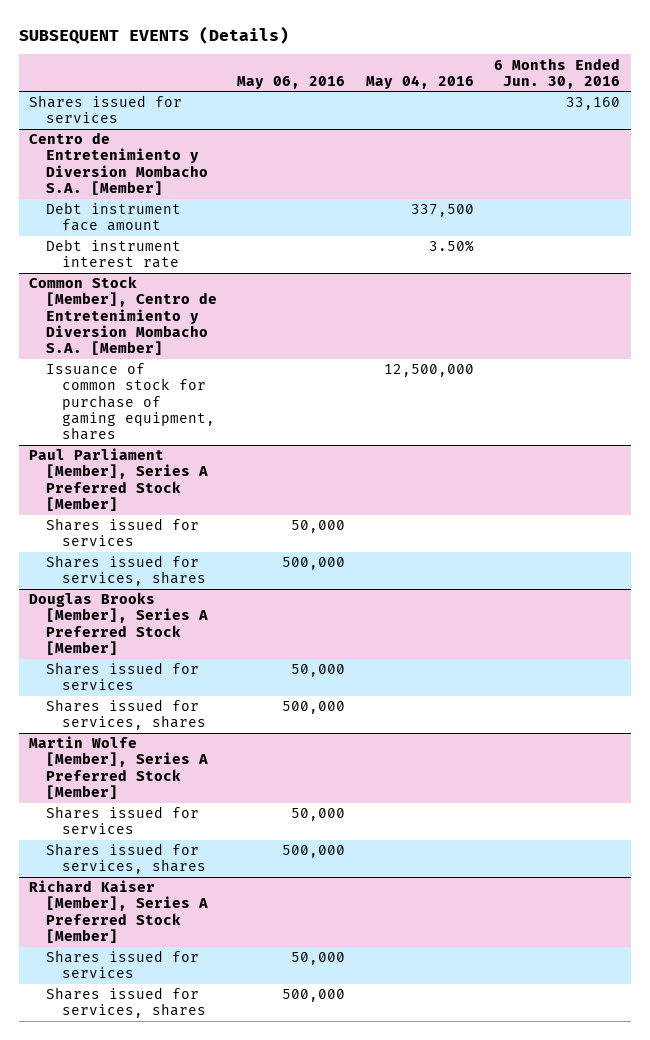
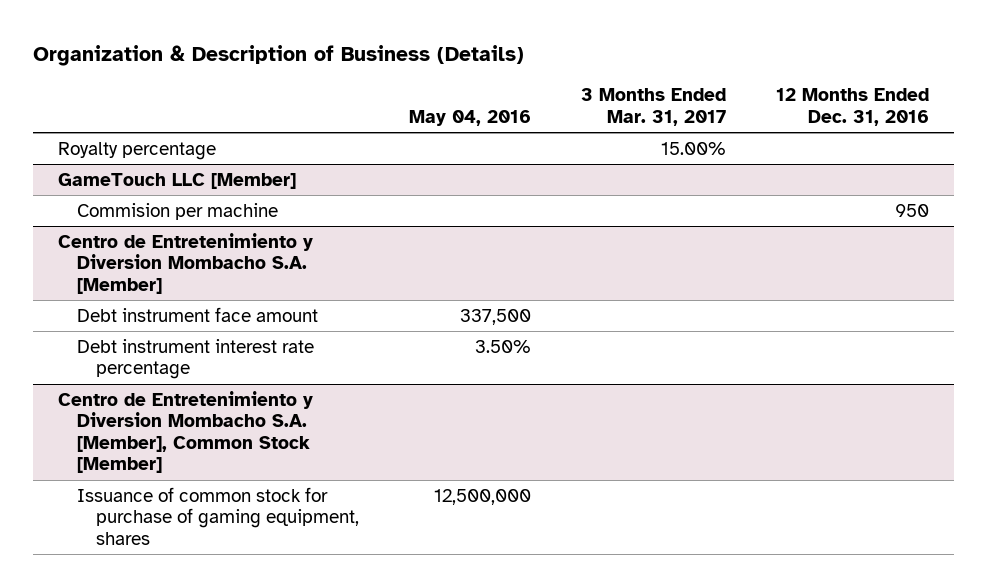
- SUBSEQUENT EVENTS (Details)
+ Organization & Description of Business (Details)
- | May 06, 2016 | May 04, 2016 | 6 Months Ended Jun. 30, 2016
+ | May 04, 2016 | 3 Months Ended Mar. 31, 2017 | 12 Months Ended Dec. 31, 2016
- Shares issued for services | | | 33,160
+ Royalty percentage | | 15.00% |
+ GameTouch LLC [Member]
+ Commision per machine | | | 950
@ Centro de Entretenimiento y Diversion Mombacho S.A. [Member]
- Debt instrument interest rate | | 3.50% |
- Common Stock [Member], Centro de Entretenimiento y Diversion Mombacho S.A. [Member]
@ Centro de Entretenimiento y Diversion Mombacho S.A. [Member]
+ Debt instrument interest rate percentage | 3.50% | |
+ Centro de Entretenimiento y Diversion Mombacho S.A. [Member], Common Stock [Member]
- Paul Parliament [Member], Series A Preferred Stock [Member]
- Shares issued for services | 50,000 | |
- Shares issued for services, shares | 500,000 | |
- Douglas Brooks [Member], Series A Preferred Stock [Member]
- Shares issued for services | 50,000 | |
- Shares issued for services, shares | 500,000 | |
- Martin Wolfe [Member], Series A Preferred Stock [Member]
- Shares issued for services | 50,000 | |
- Shares issued for services, shares | 500,000 | |
- Richard Kaiser [Member], Series A Preferred Stock [Member]
- Shares issued for services | 50,000 | |
- Shares issued for services, shares | 500,000 | |

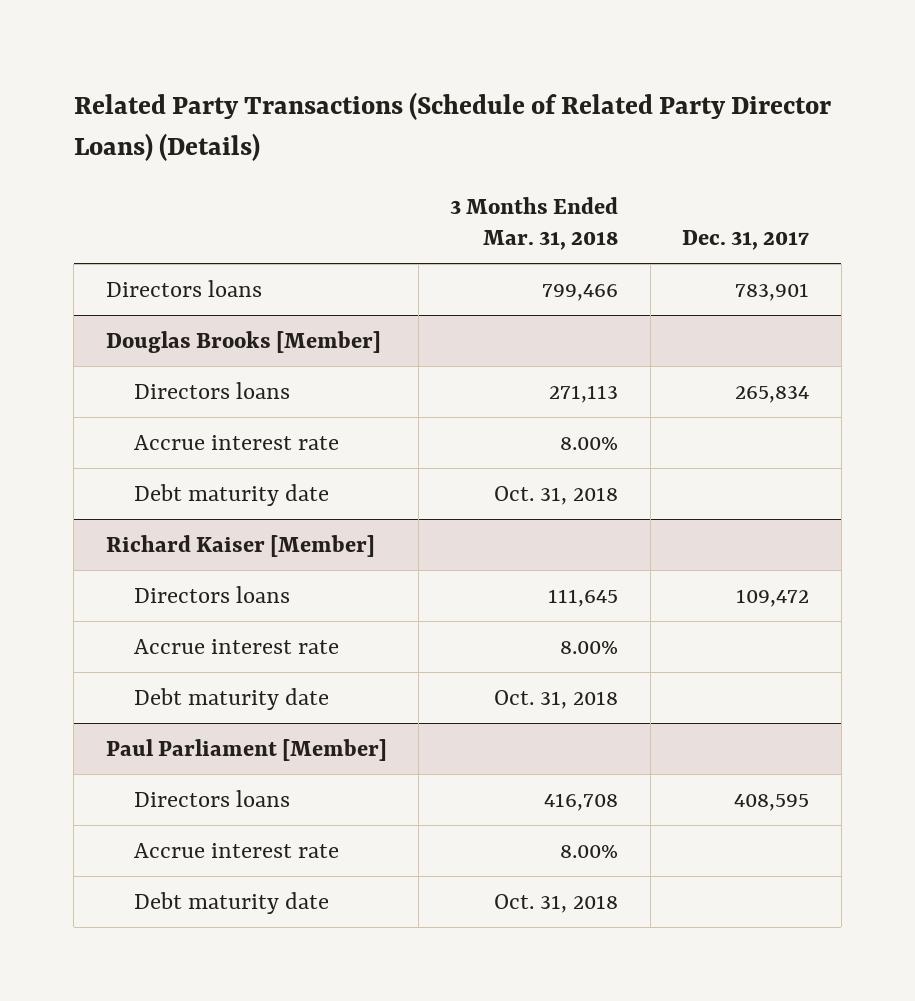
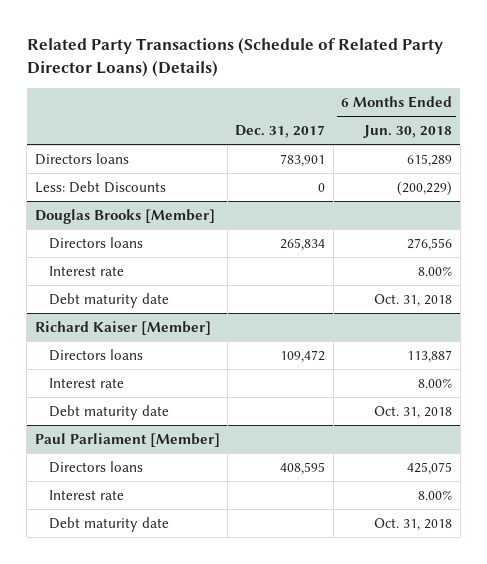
- | 3 Months Ended Mar. 31, 2018 | Dec. 31, 2017
+ | Dec. 31, 2017 | 6 Months Ended Jun. 30, 2018
+ Less: Debt Discounts | 0 | (200,229)
@ Douglas Brooks [Member]
- Accrue interest rate | 8.00% |
+ Interest rate | | 8.00%
@ Richard Kaiser [Member]
- Accrue interest rate | 8.00% |
+ Interest rate | | 8.00%
@ Paul Parliament [Member]
- Accrue interest rate | 8.00% |
+ Interest rate | | 8.00%

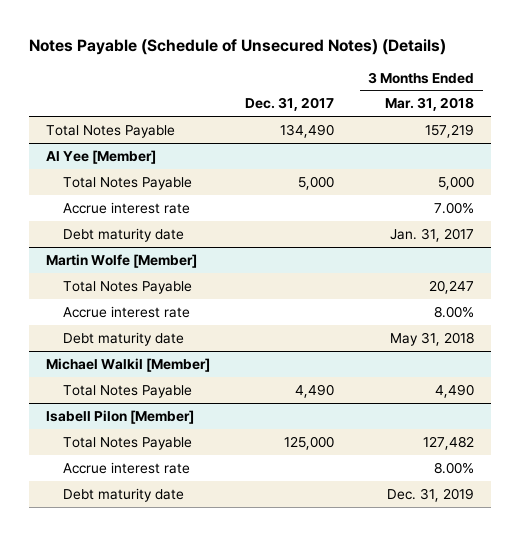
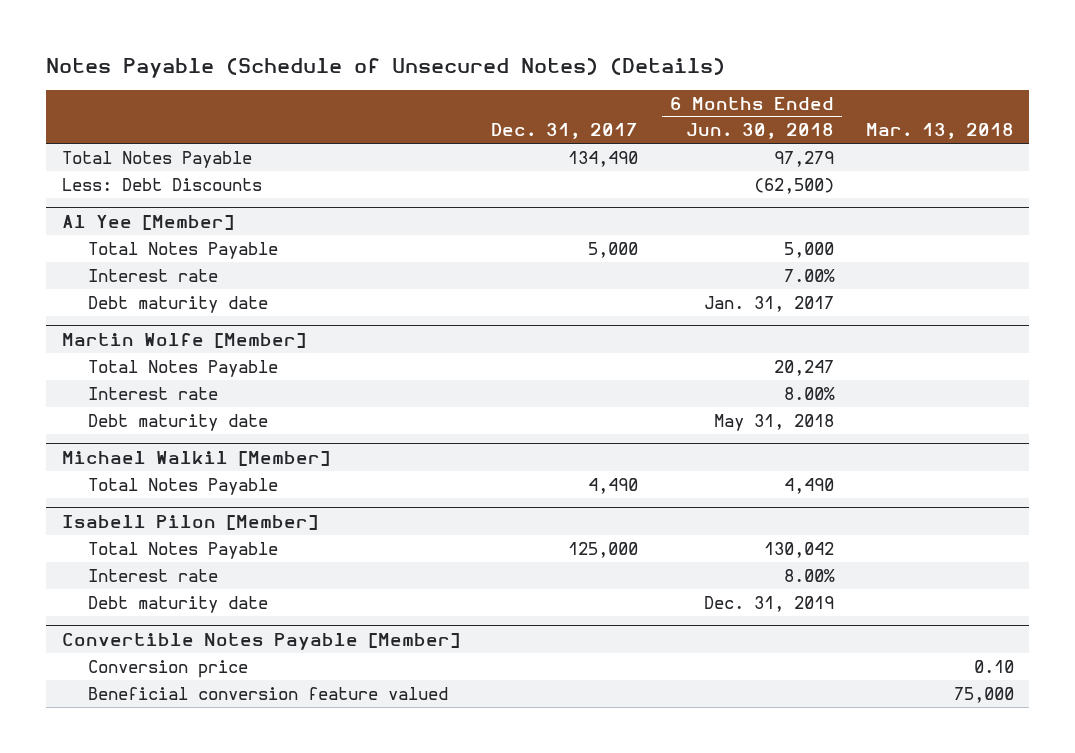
- | Dec. 31, 2017 | 3 Months Ended Mar. 31, 2018
+ | Dec. 31, 2017 | 6 Months Ended Jun. 30, 2018 | Mar. 13, 2018
+ Less: Debt Discounts | | (62,500) |
@ Al Yee [Member]
- Accrue interest rate | | 7.00%
+ Interest rate | | 7.00% |
@ Martin Wolfe [Member]
- Accrue interest rate | | 8.00%
+ Interest rate | | 8.00% |
@ Isabell Pilon [Member]
- Accrue interest rate | | 8.00%
+ Interest rate | | 8.00% |
+ Convertible Notes Payable [Member]
+ Conversion price | | | 0.10
+ Beneficial conversion feature valued | | | 75,000

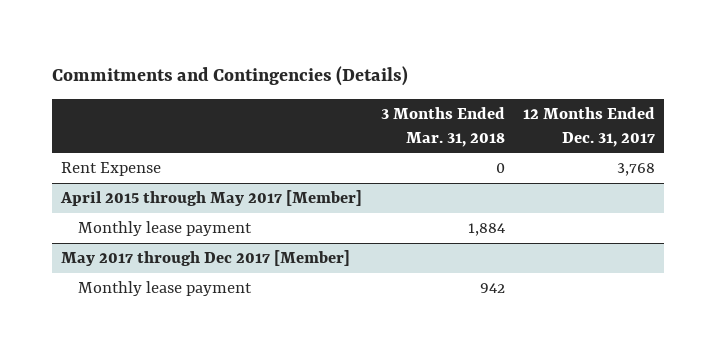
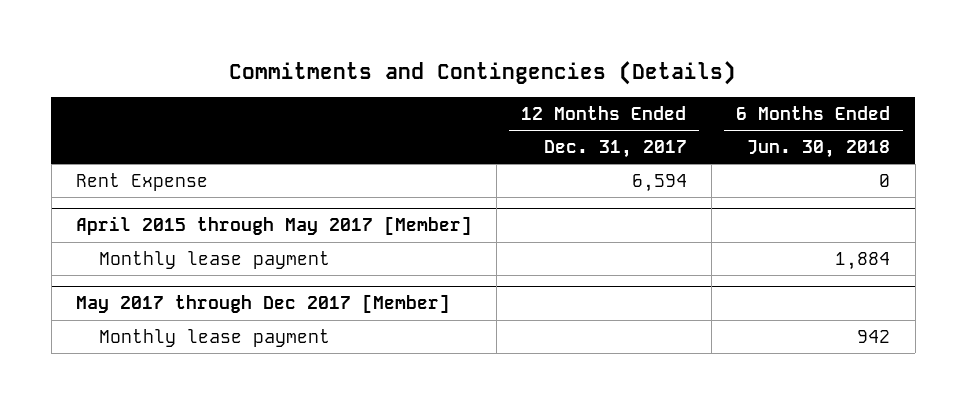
- | 3 Months Ended Mar. 31, 2018 | 12 Months Ended Dec. 31, 2017
+ | 12 Months Ended Dec. 31, 2017 | 6 Months Ended Jun. 30, 2018
- Rent Expense | 0 | 3,768
+ Rent Expense | 6,594 | 0

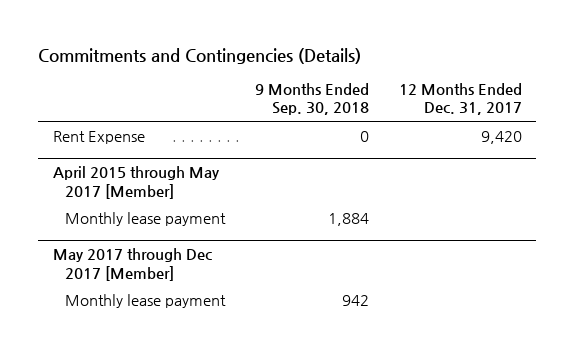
- | 12 Months Ended Dec. 31, 2017 | 6 Months Ended Jun. 30, 2018
+ | 9 Months Ended Sep. 30, 2018 | 12 Months Ended Dec. 31, 2017
- Rent Expense | 6,594 | 0
+ Rent Expense | 0 | 9,420

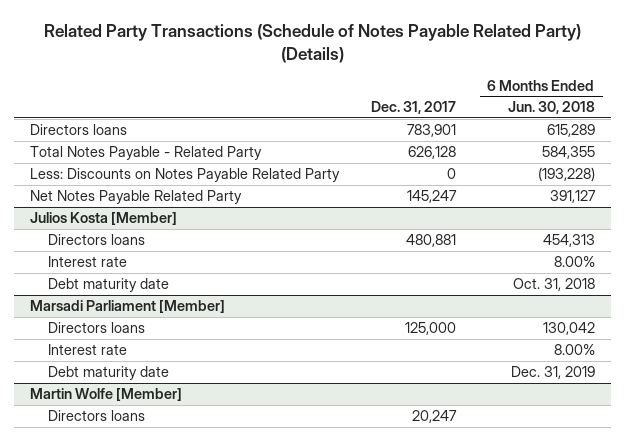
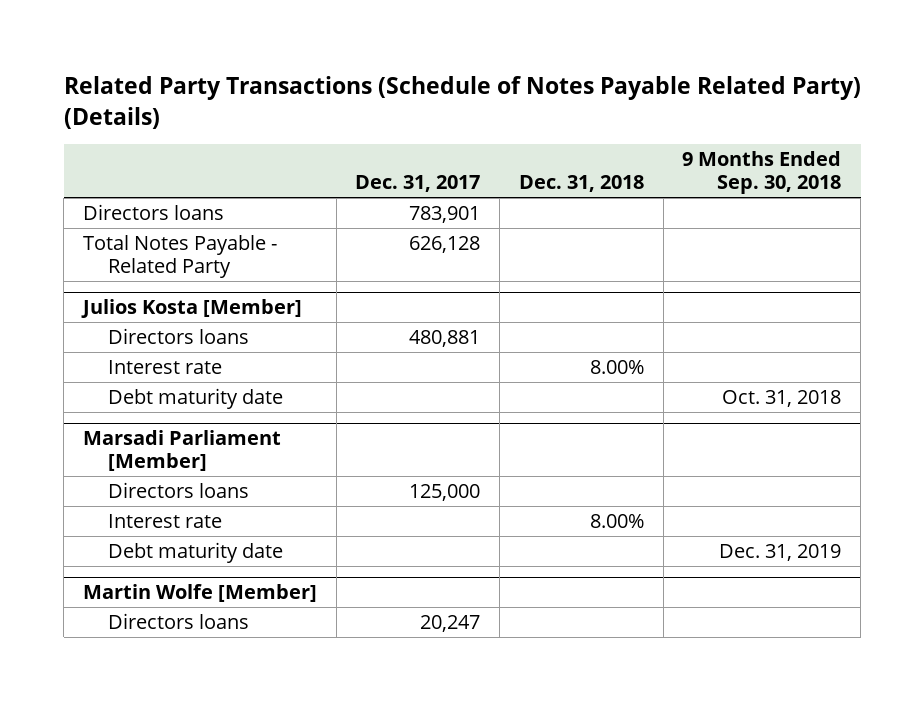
- | Dec. 31, 2017 | 6 Months Ended Jun. 30, 2018
+ | Dec. 31, 2017 | Dec. 31, 2018 | 9 Months Ended Sep. 30, 2018
- Less: Discounts on Notes Payable Related Party | 0 | (193,228)
- Net Notes Payable Related Party | 145,247 | 391,127

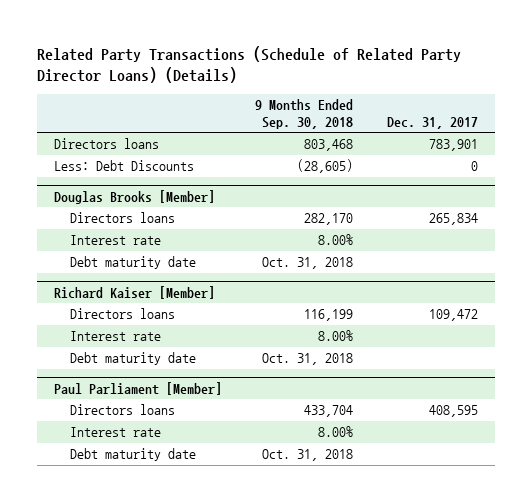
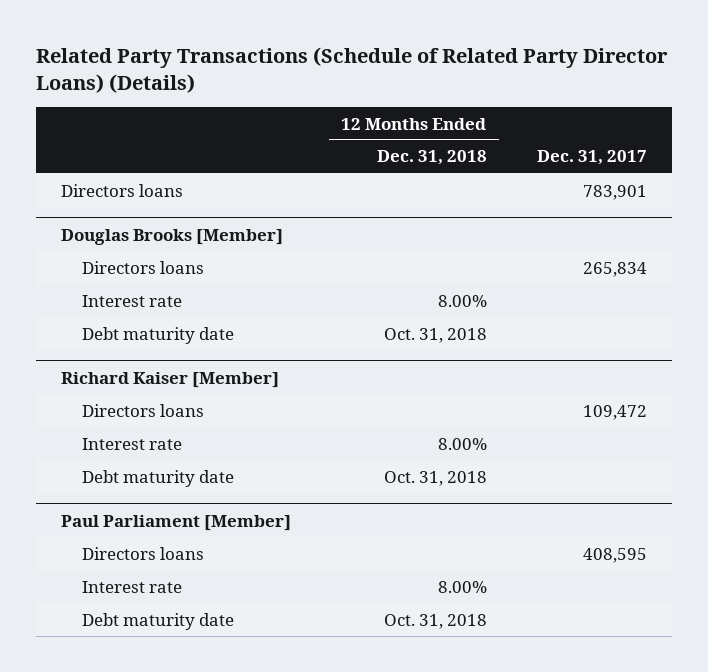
- | 9 Months Ended Sep. 30, 2018 | Dec. 31, 2017
+ | 12 Months Ended Dec. 31, 2018 | Dec. 31, 2017
- Less: Debt Discounts | (28,605) | 0

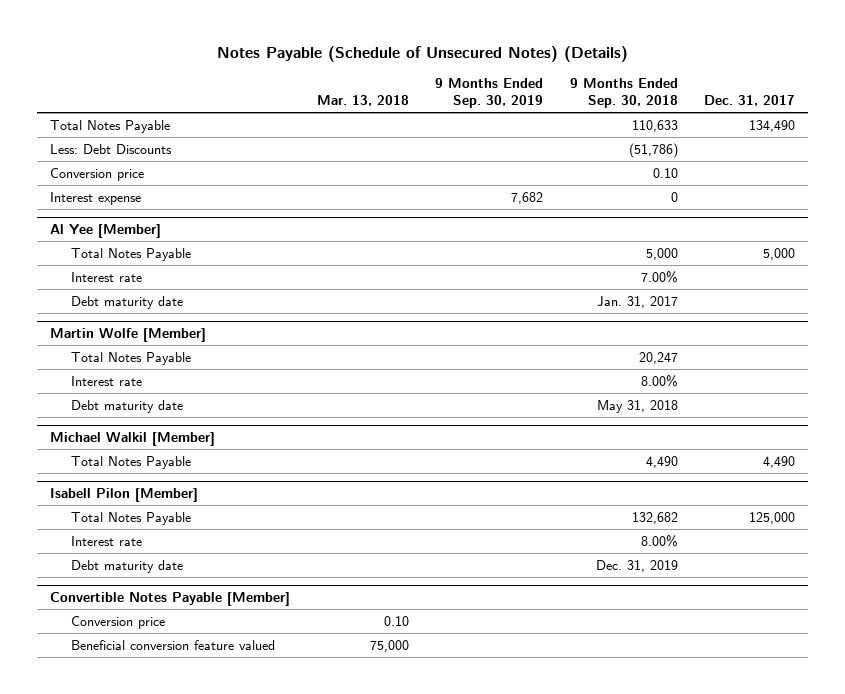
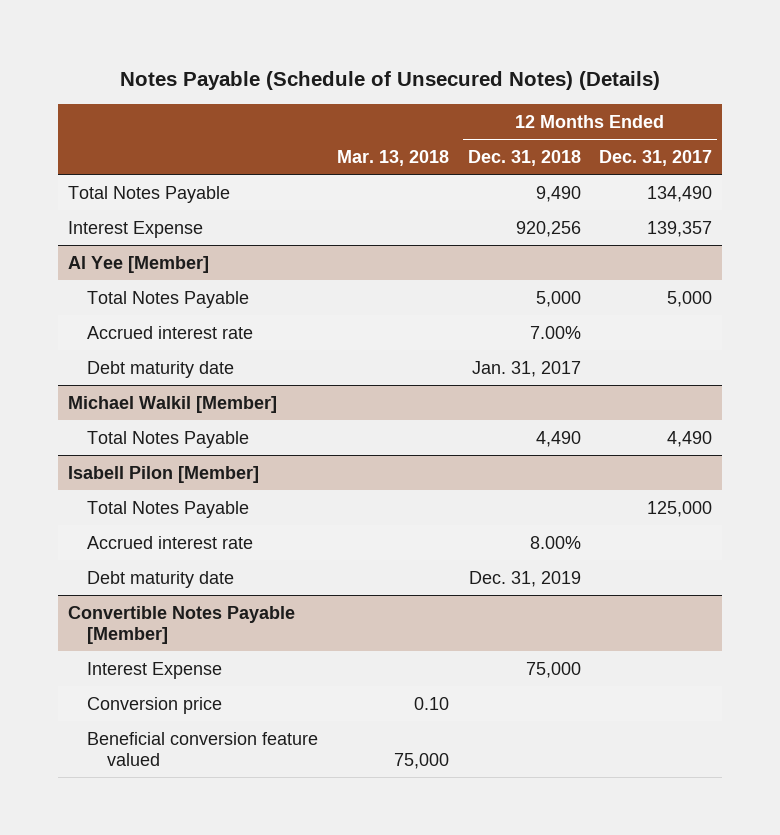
- | Mar. 13, 2018 | 9 Months Ended Sep. 30, 2019 | 9 Months Ended Sep. 30, 2018 | Dec. 31, 2017
+ | Mar. 13, 2018 | 12 Months Ended Dec. 31, 2018 | 12 Months Ended Dec. 31, 2017
- Less: Debt Discounts | | | (51,786) |
- Conversion price | | | 0.10 |
- Interest expense | | 7,682 | 0 |
+ Interest Expense | | 920,256 | 139,357
@ Al Yee [Member]
- Interest rate | | | 7.00% |
+ Accrued interest rate | | 7.00% |
- Martin Wolfe [Member]
- Total Notes Payable | | | 20,247 |
- Interest rate | | | 8.00% |
- Debt maturity date | | | May 31, 2018 |
@ Isabell Pilon [Member]
- Interest rate | | | 8.00% |
+ Accrued interest rate | | 8.00% |
@ Convertible Notes Payable [Member]
+ Interest Expense | | 75,000 |

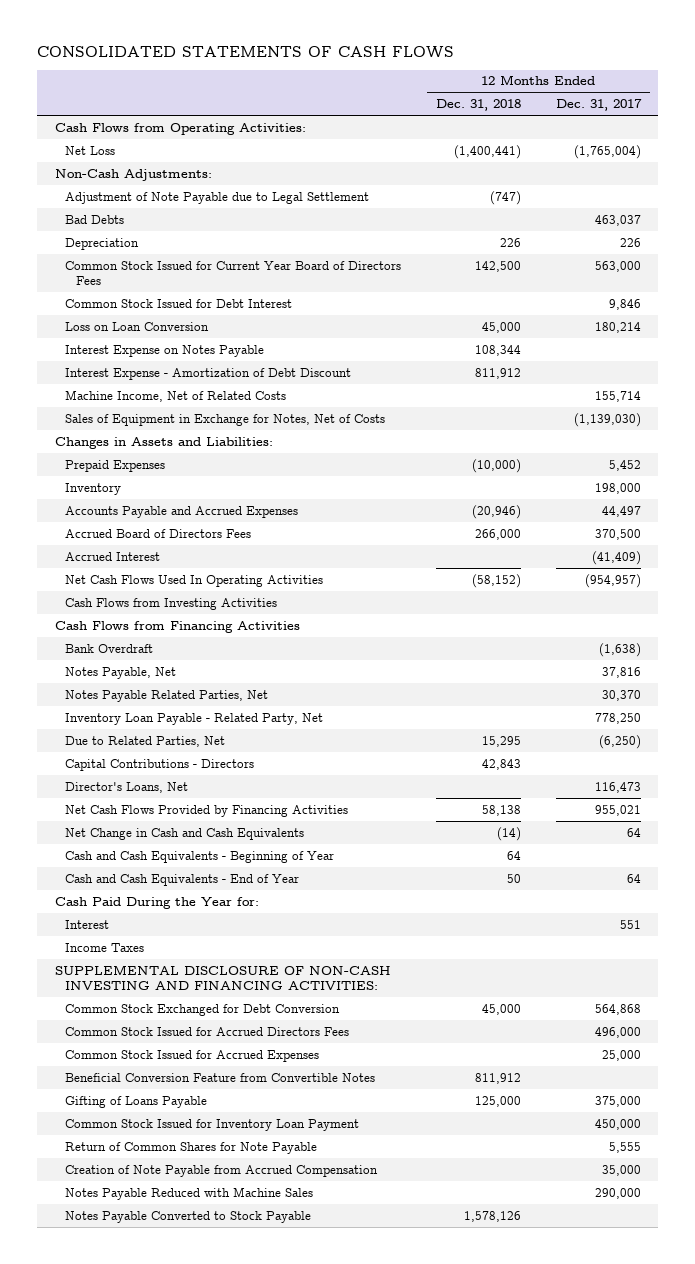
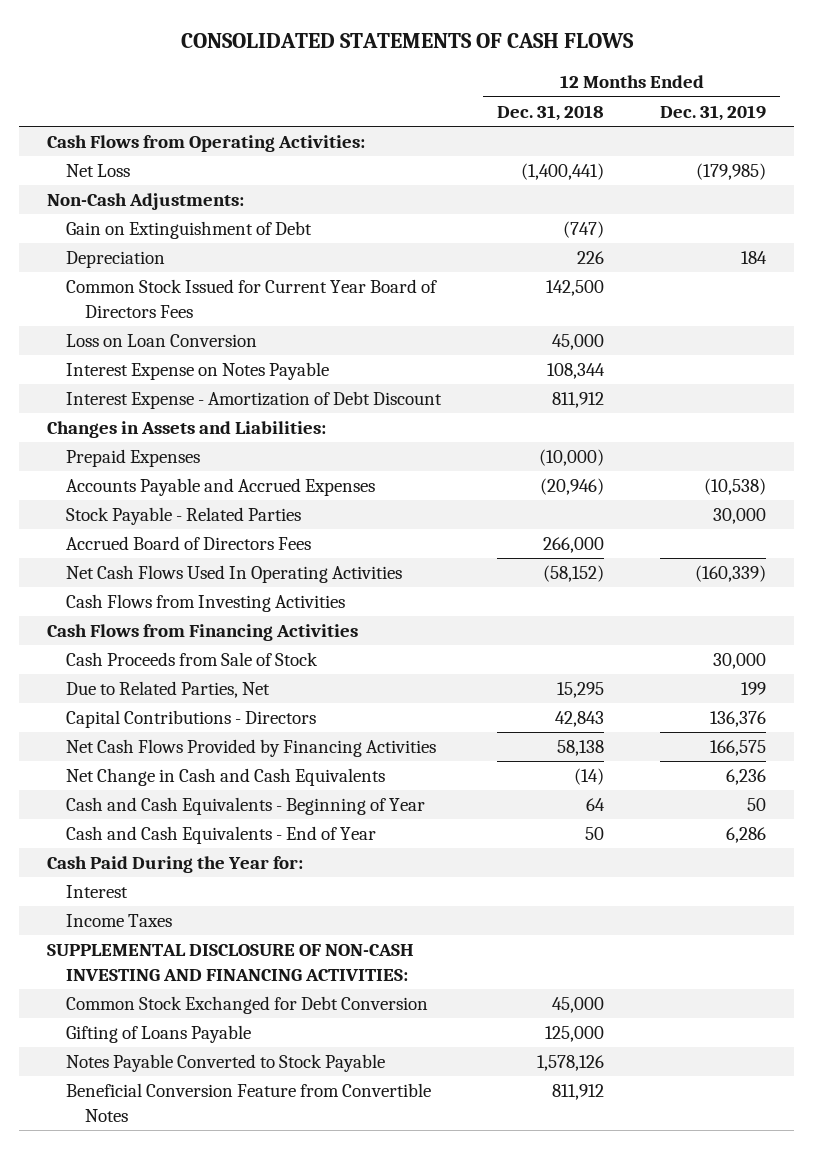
- | 12 Months Ended Dec. 31, 2018 | 12 Months Ended Dec. 31, 2017
+ | 12 Months Ended Dec. 31, 2018 | 12 Months Ended Dec. 31, 2019
- Adjustment of Note Payable due to Legal Settlement | (747) |
- Bad Debts | | 463,037
+ Gain on Extinguishment of Debt | (747) |
- Common Stock Issued for Debt Interest | | 9,846
- Machine Income, Net of Related Costs | | 155,714
- Sales of Equipment in Exchange for Notes, Net of Costs | | (1,139,030)
- Inventory | | 198,000
+ Stock Payable - Related Parties | | 30,000
- Accrued Interest | | (41,409)
- Bank Overdraft | | (1,638)
- Notes Payable, Net | | 37,816
- Notes Payable Related Parties, Net | | 30,370
- Inventory Loan Payable - Related Party, Net | | 778,250
+ Cash Proceeds from Sale of Stock | | 30,000
- Director's Loans, Net | | 116,473
- Common Stock Issued for Accrued Directors Fees | | 496,000
- Common Stock Issued for Accrued Expenses | | 25,000
- Common Stock Issued for Inventory Loan Payment | | 450,000
- Return of Common Shares for Note Payable | | 5,555
- Creation of Note Payable from Accrued Compensation | | 35,000
- Notes Payable Reduced with Machine Sales | | 290,000
moved down: Beneficial Conversion Feature from Convertible Notes | 811,912 |

